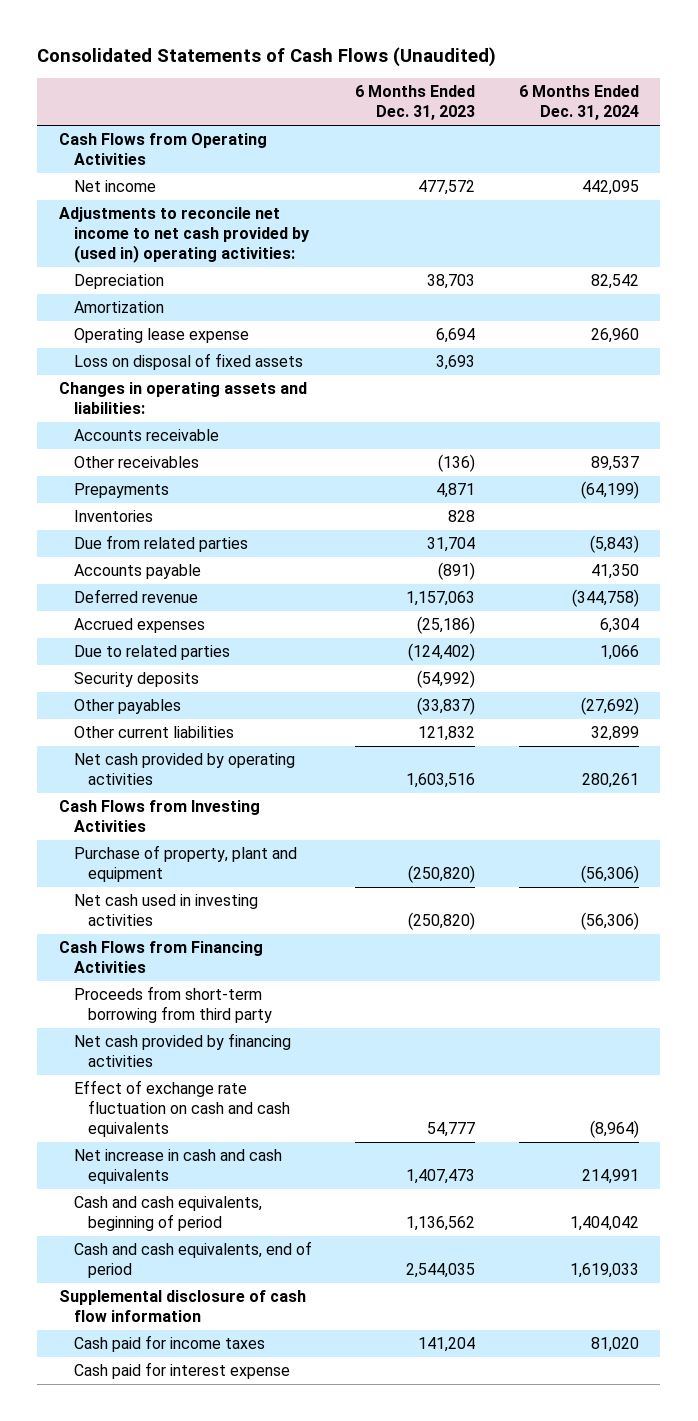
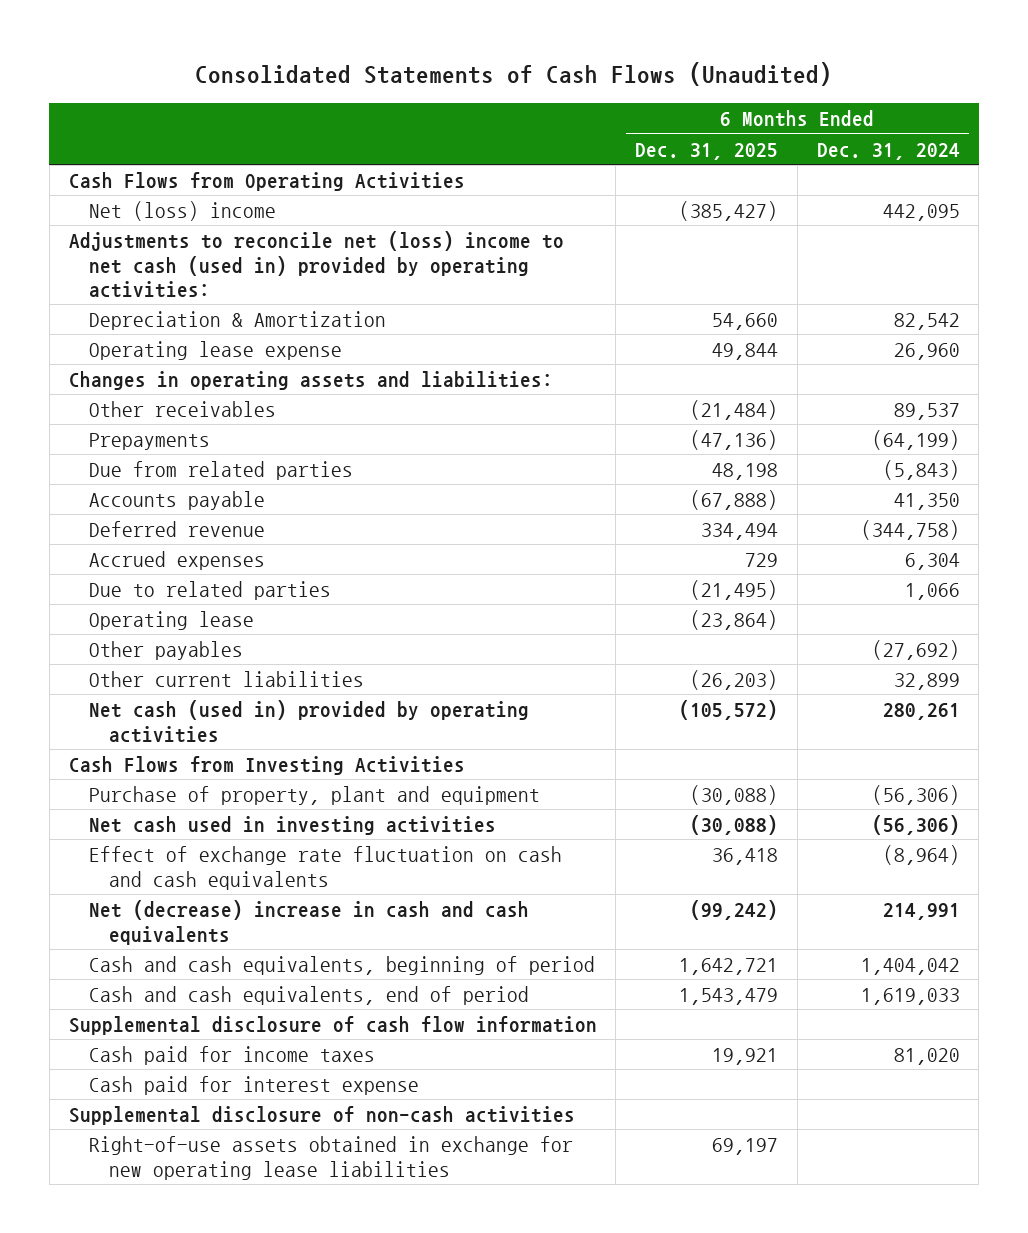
- | 6 Months Ended Dec. 31, 2023 | 6 Months Ended Dec. 31, 2024
+ | 6 Months Ended Dec. 31, 2025 | 6 Months Ended Dec. 31, 2024
- Net income | 477,572 | 442,095
- Adjustments to reconcile net income to net cash provided by (used in) operating activities:
- Depreciation | 38,703 | 82,542
- Amortization
+ Net (loss) income | (385,427) | 442,095
+ Adjustments to reconcile net (loss) income to net cash (used in) provided by operating activities:
+ Depreciation & Amortization | 54,660 | 82,542
- Loss on disposal of fixed assets | 3,693 |
- Accounts receivable
- Inventories | 828 |
- Security deposits | (54,992) |
+ Operating lease | (23,864) |
- Net cash provided by operating activities | 1,603,516 | 280,261
+ Net cash (used in) provided by operating activities | (105,572) | 280,261
- Cash Flows from Financing Activities
- Proceeds from short-term borrowing from third party
- Net cash provided by financing activities
- Net increase in cash and cash equivalents | 1,407,473 | 214,991
+ Net (decrease) increase in cash and cash equivalents | (99,242) | 214,991
+ Supplemental disclosure of non-cash activities
+ Right-of-use assets obtained in exchange for new operating lease liabilities | 69,197 |

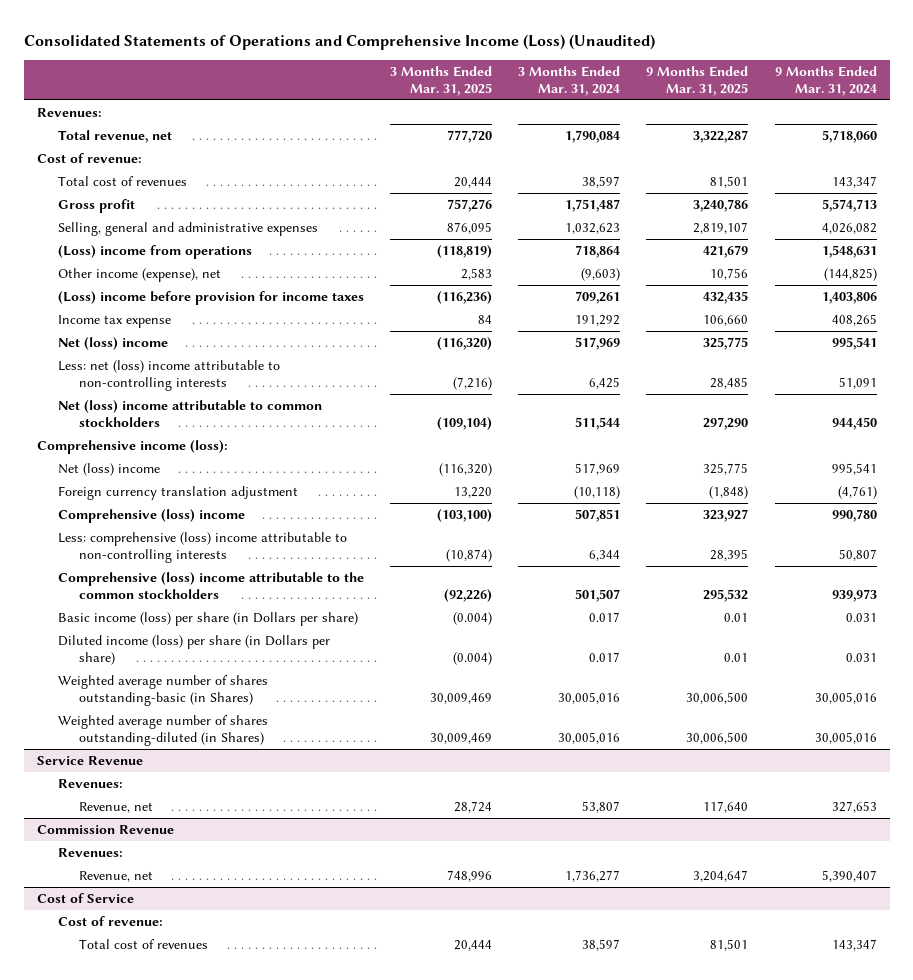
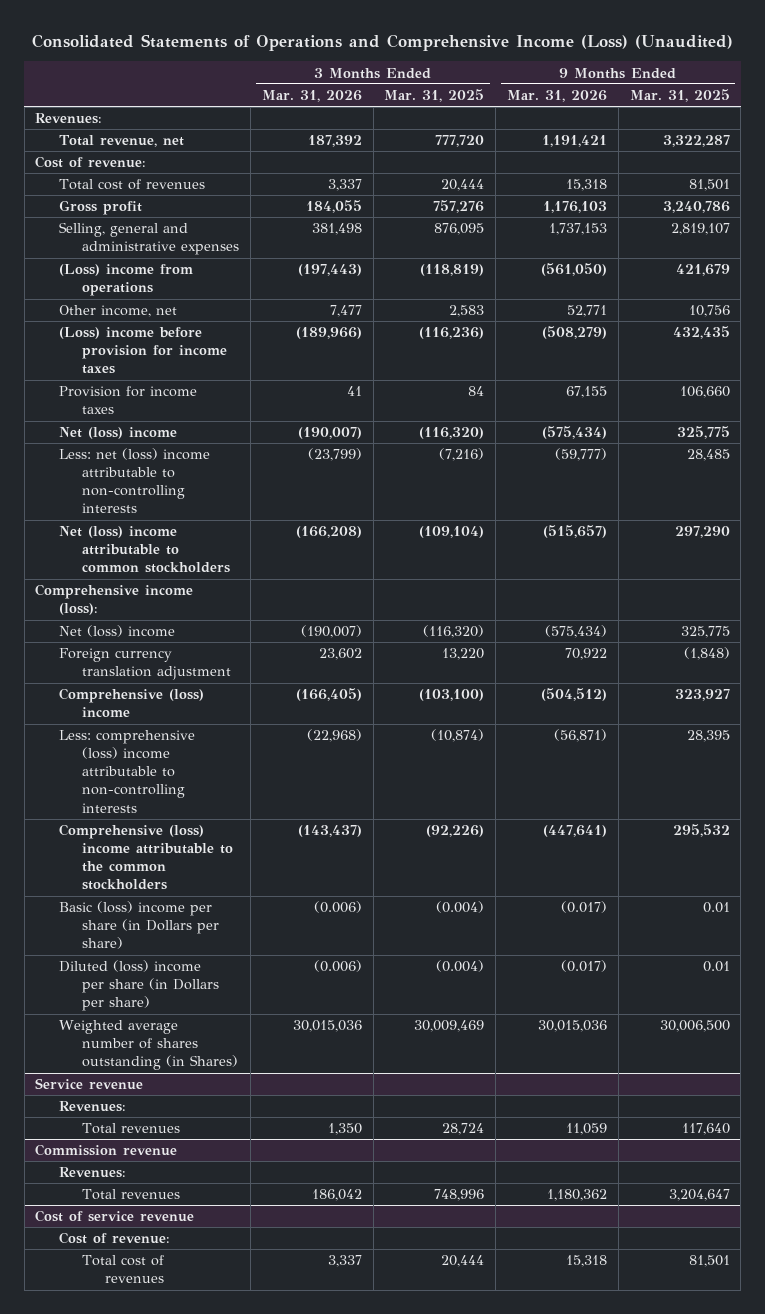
- | 3 Months Ended Mar. 31, 2025 | 3 Months Ended Mar. 31, 2024 | 9 Months Ended Mar. 31, 2025 | 9 Months Ended Mar. 31, 2024
+ | 3 Months Ended Mar. 31, 2026 | 3 Months Ended Mar. 31, 2025 | 9 Months Ended Mar. 31, 2026 | 9 Months Ended Mar. 31, 2025
- Other income (expense), net | 2,583 | (9,603) | 10,756 | (144,825)
+ Other income, net | 7,477 | 2,583 | 52,771 | 10,756
- Income tax expense | 84 | 191,292 | 106,660 | 408,265
+ Provision for income taxes | 41 | 84 | 67,155 | 106,660
- Basic income (loss) per share (in Dollars per share) | (0.004) | 0.017 | 0.01 | 0.031
- Diluted income (loss) per share (in Dollars per share) | (0.004) | 0.017 | 0.01 | 0.031
- Weighted average number of shares outstanding-basic (in Shares) | 30,009,469 | 30,005,016 | 30,006,500 | 30,005,016
- Weighted average number of shares outstanding-diluted (in Shares) | 30,009,469 | 30,005,016 | 30,006,500 | 30,005,016
- Service Revenue
+ Basic (loss) income per share (in Dollars per share) | (0.006) | (0.004) | (0.017) | 0.01
+ Diluted (loss) income per share (in Dollars per share) | (0.006) | (0.004) | (0.017) | 0.01
+ Weighted average number of shares outstanding (in Shares) | 30,015,036 | 30,009,469 | 30,015,036 | 30,006,500
+ Service revenue
- Revenue, net | 28,724 | 53,807 | 117,640 | 327,653
- Commission Revenue
+ Total revenues | 1,350 | 28,724 | 11,059 | 117,640
+ Commission revenue
- Revenue, net | 748,996 | 1,736,277 | 3,204,647 | 5,390,407
- Cost of Service
+ Total revenues | 186,042 | 748,996 | 1,180,362 | 3,204,647
+ Cost of service revenue

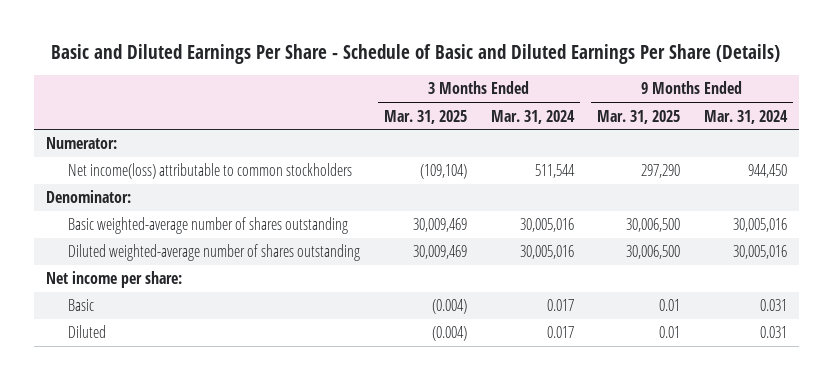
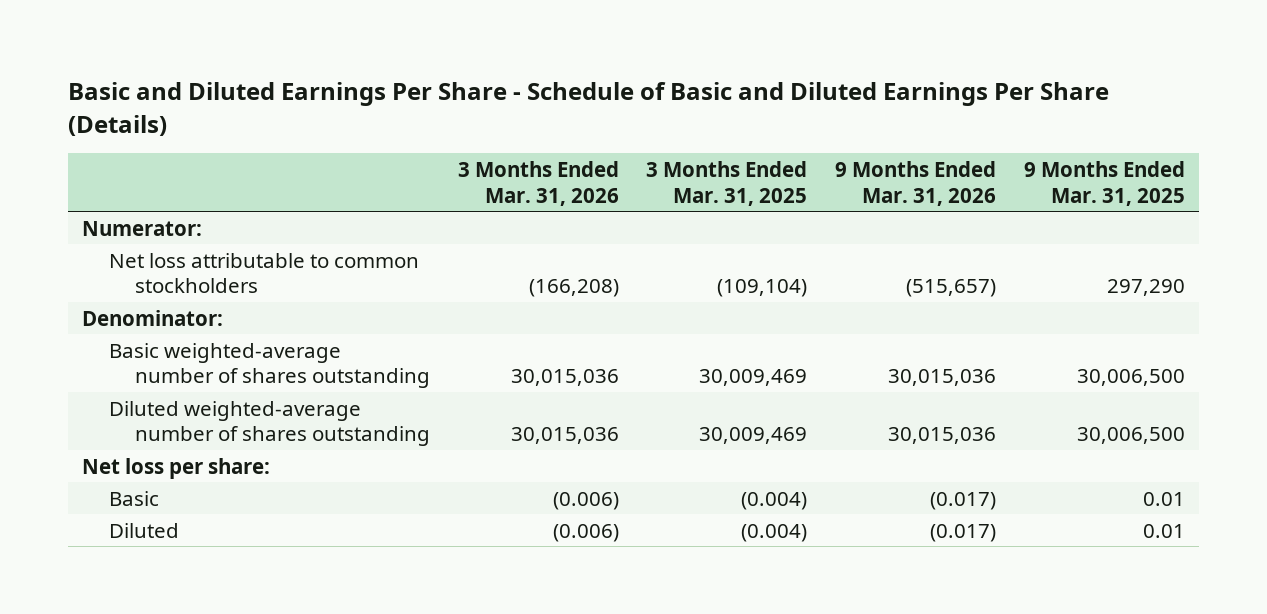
- | 3 Months Ended Mar. 31, 2025 | 3 Months Ended Mar. 31, 2024 | 9 Months Ended Mar. 31, 2025 | 9 Months Ended Mar. 31, 2024
+ | 3 Months Ended Mar. 31, 2026 | 3 Months Ended Mar. 31, 2025 | 9 Months Ended Mar. 31, 2026 | 9 Months Ended Mar. 31, 2025
- Net income(loss) attributable to common stockholders | (109,104) | 511,544 | 297,290 | 944,450
+ Net loss attributable to common stockholders | (166,208) | (109,104) | (515,657) | 297,290
- Net income per share:
+ Net loss per share:

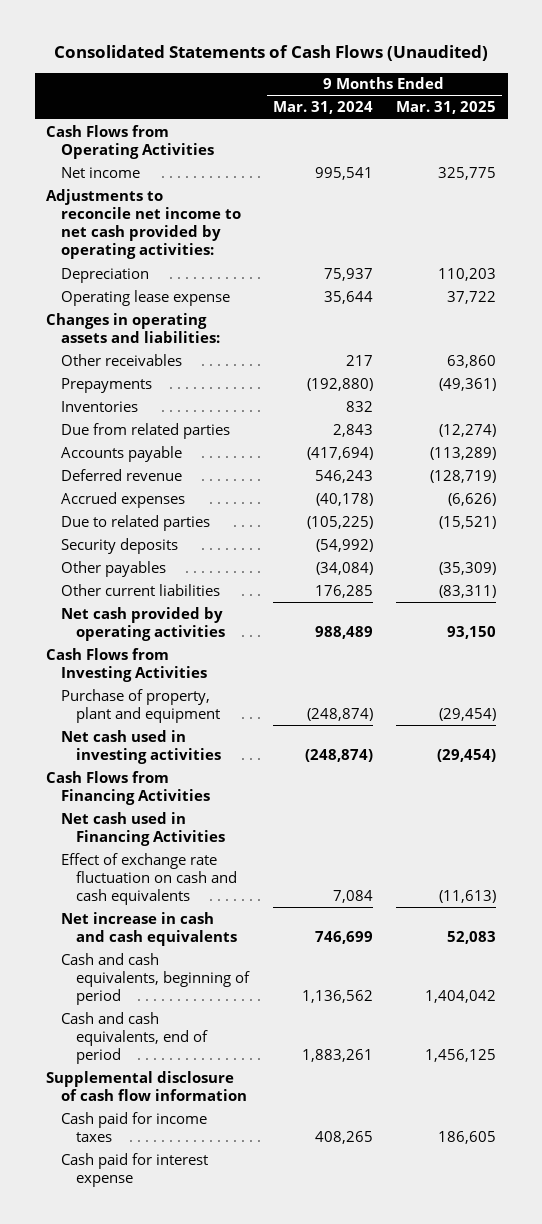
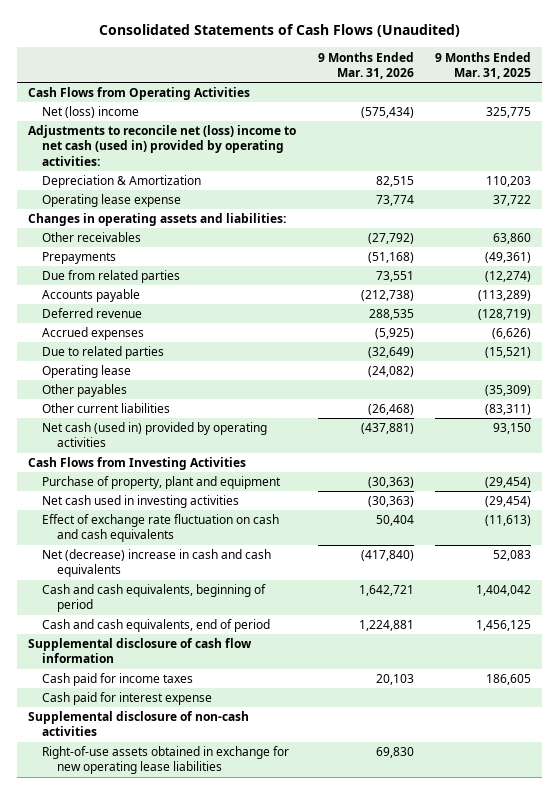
- | 9 Months Ended Mar. 31, 2024 | 9 Months Ended Mar. 31, 2025
+ | 9 Months Ended Mar. 31, 2026 | 9 Months Ended Mar. 31, 2025
- Net income | 995,541 | 325,775
- Adjustments to reconcile net income to net cash provided by operating activities:
- Depreciation | 75,937 | 110,203
+ Net (loss) income | (575,434) | 325,775
+ Adjustments to reconcile net (loss) income to net cash (used in) provided by operating activities:
+ Depreciation & Amortization | 82,515 | 110,203
- Inventories | 832 |
- Security deposits | (54,992) |
+ Operating lease | (24,082) |
- Net cash provided by operating activities | 988,489 | 93,150
+ Net cash (used in) provided by operating activities | (437,881) | 93,150
- Cash Flows from Financing Activities
- Net cash used in Financing Activities
- Net increase in cash and cash equivalents | 746,699 | 52,083
+ Net (decrease) increase in cash and cash equivalents | (417,840) | 52,083
+ Supplemental disclosure of non-cash activities
+ Right-of-use assets obtained in exchange for new operating lease liabilities | 69,830 |

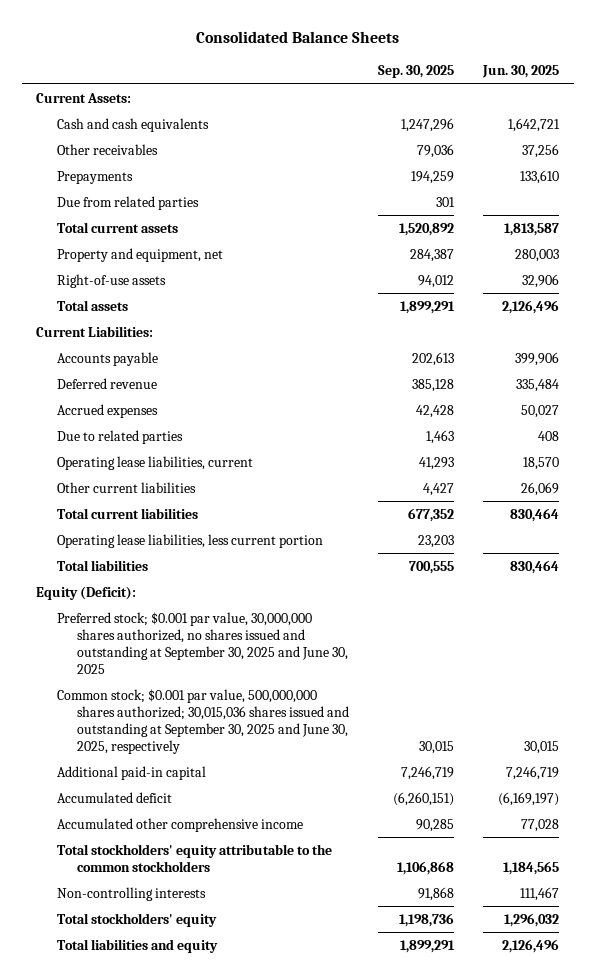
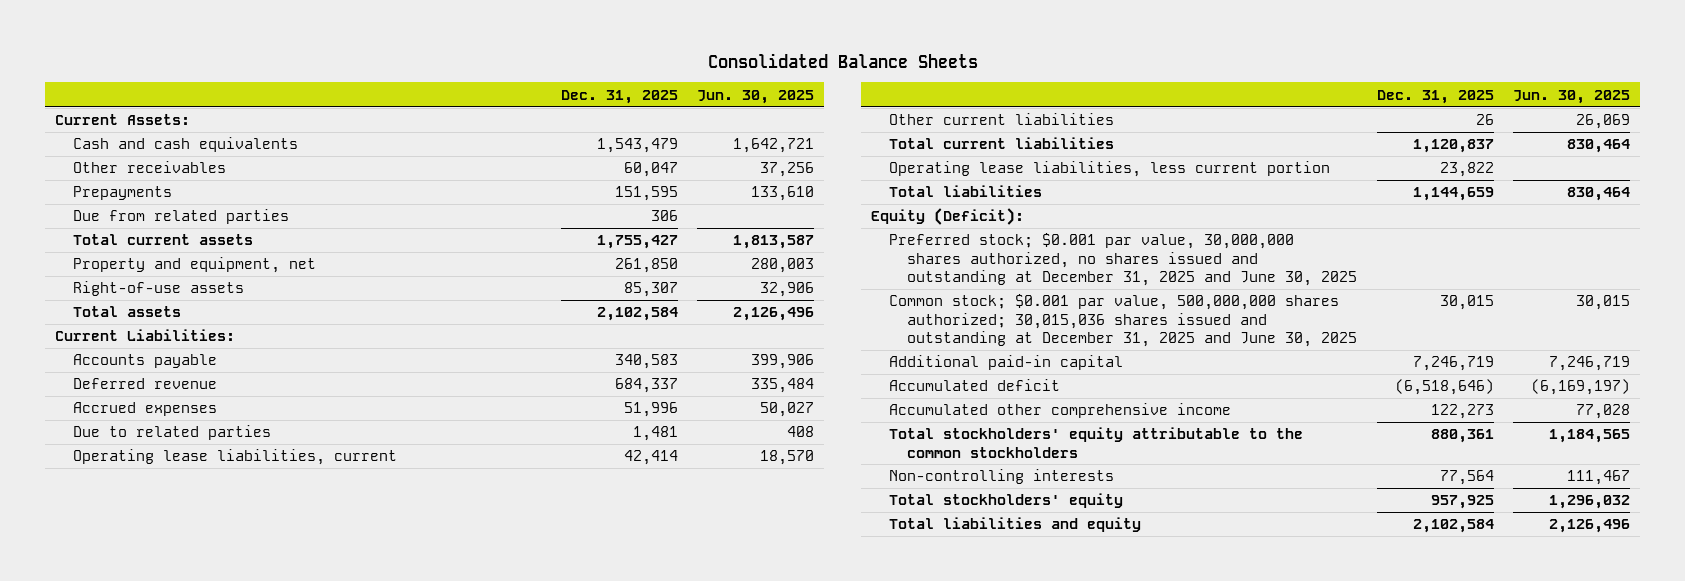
- | Sep. 30, 2025 | Jun. 30, 2025
+ | Dec. 31, 2025 | Jun. 30, 2025
- Preferred stock; $0.001 par value, 30,000,000 shares authorized, no shares issued and outstanding at September 30, 2025 and June 30, 2025
- Common stock; $0.001 par value, 500,000,000 shares authorized; 30,015,036 shares issued and outstanding at September 30, 2025 and June 30, 2025, respectively | 30,015 | 30,015
+ Preferred stock; $0.001 par value, 30,000,000 shares authorized, no shares issued and outstanding at December 31, 2025 and June 30, 2025
+ Common stock; $0.001 par value, 500,000,000 shares authorized; 30,015,036 shares issued and outstanding at December 31, 2025 and June 30, 2025 | 30,015 | 30,015

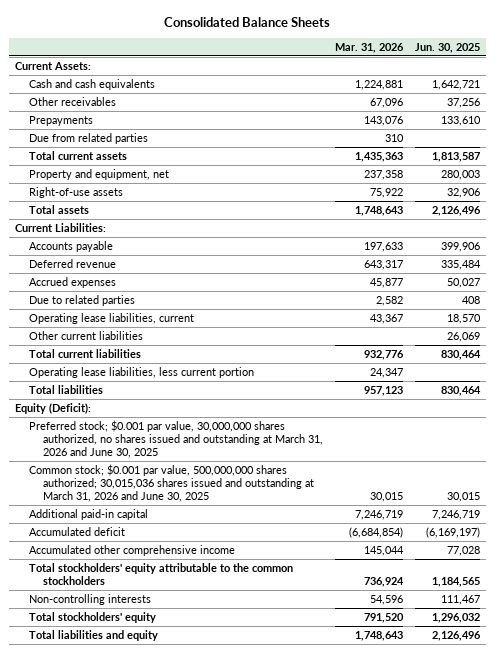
- | Dec. 31, 2025 | Jun. 30, 2025
+ | Mar. 31, 2026 | Jun. 30, 2025
- Preferred stock; $0.001 par value, 30,000,000 shares authorized, no shares issued and outstanding at December 31, 2025 and June 30, 2025
- Common stock; $0.001 par value, 500,000,000 shares authorized; 30,015,036 shares issued and outstanding at December 31, 2025 and June 30, 2025 | 30,015 | 30,015
+ Preferred stock; $0.001 par value, 30,000,000 shares authorized, no shares issued and outstanding at March 31, 2026 and June 30, 2025
+ Common stock; $0.001 par value, 500,000,000 shares authorized; 30,015,036 shares issued and outstanding at March 31, 2026 and June 30, 2025 | 30,015 | 30,015

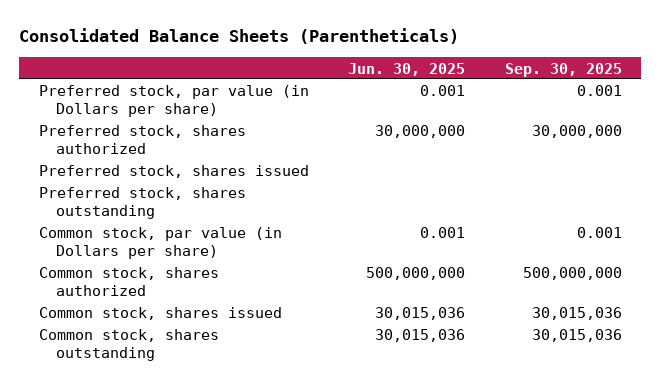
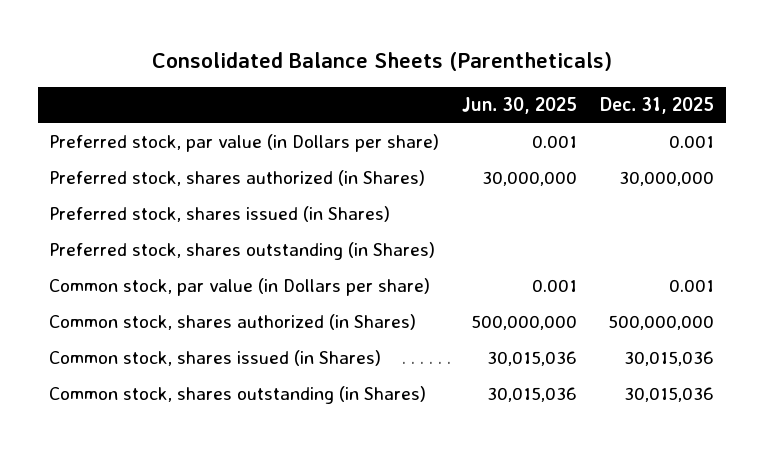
- | Jun. 30, 2025 | Sep. 30, 2025
+ | Jun. 30, 2025 | Dec. 31, 2025
- Preferred stock, shares authorized | 30,000,000 | 30,000,000
- Preferred stock, shares issued
- Preferred stock, shares outstanding
+ Preferred stock, shares authorized (in Shares) | 30,000,000 | 30,000,000
+ Preferred stock, shares issued (in Shares)
+ Preferred stock, shares outstanding (in Shares)
- Common stock, shares authorized | 500,000,000 | 500,000,000
- Common stock, shares issued | 30,015,036 | 30,015,036
- Common stock, shares outstanding | 30,015,036 | 30,015,036
+ Common stock, shares authorized (in Shares) | 500,000,000 | 500,000,000
+ Common stock, shares issued (in Shares) | 30,015,036 | 30,015,036
+ Common stock, shares outstanding (in Shares) | 30,015,036 | 30,015,036

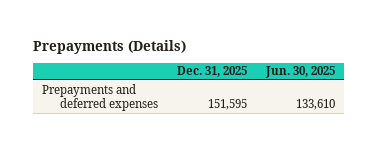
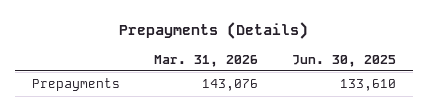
- | Dec. 31, 2025 | Jun. 30, 2025
+ | Mar. 31, 2026 | Jun. 30, 2025
- Prepayments and deferred expenses | 151,595 | 133,610
+ Prepayments | 143,076 | 133,610

